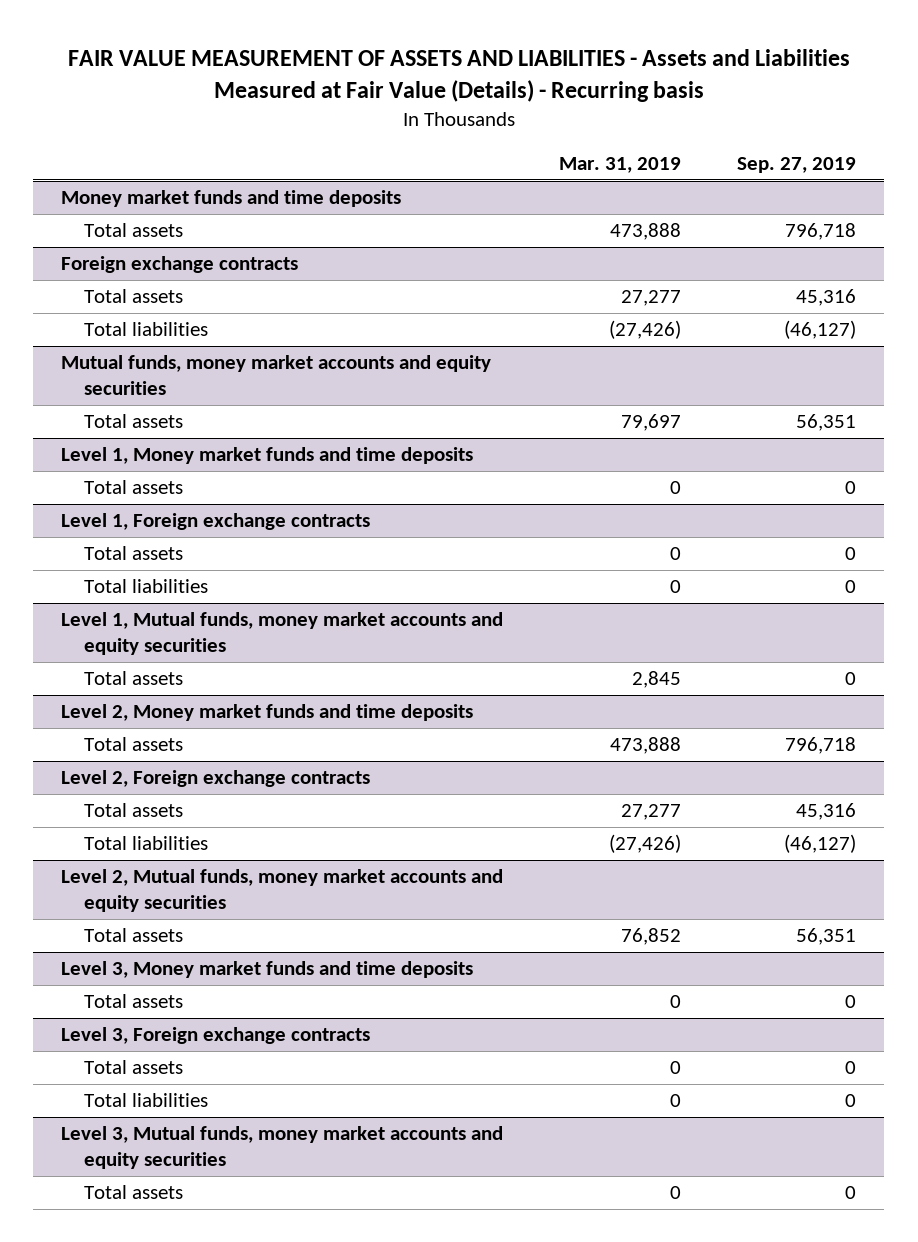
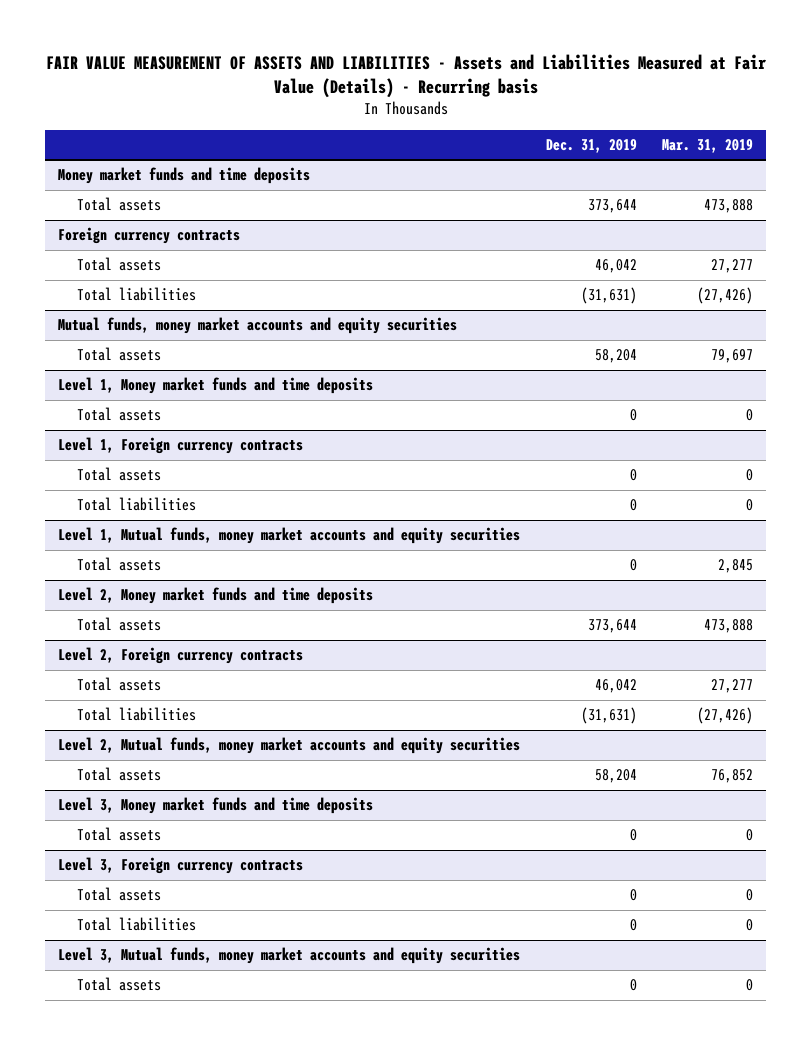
- | Mar. 31, 2019 | Sep. 27, 2019
+ | Dec. 31, 2019 | Mar. 31, 2019
- Foreign exchange contracts
+ Foreign currency contracts
- Level 1, Foreign exchange contracts
+ Level 1, Foreign currency contracts
- Level 2, Foreign exchange contracts
+ Level 2, Foreign currency contracts
- Level 3, Foreign exchange contracts
+ Level 3, Foreign currency contracts

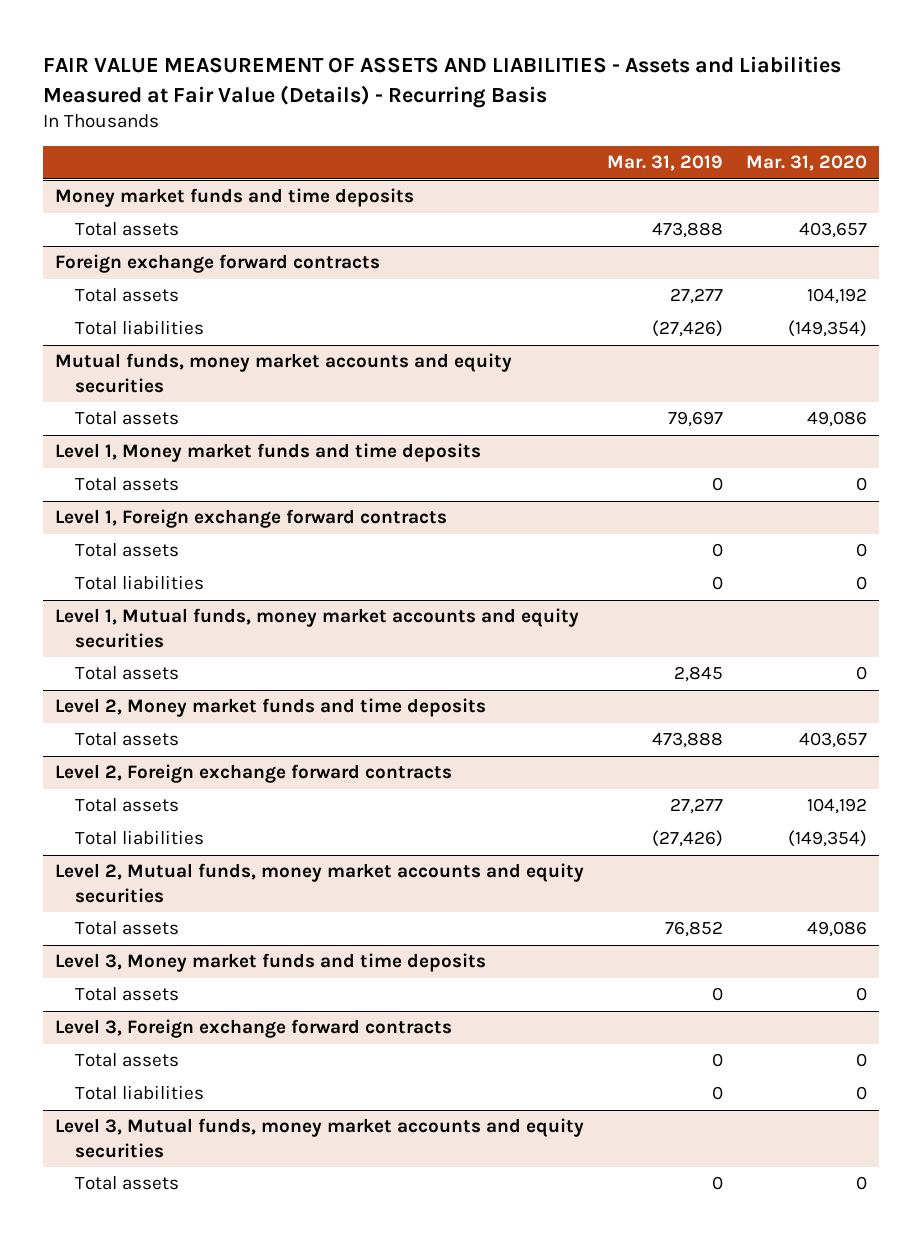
- FAIR VALUE MEASUREMENT OF ASSETS AND LIABILITIES - Assets and Liabilities Measured at Fair Value (Details) - Recurring basis
+ FAIR VALUE MEASUREMENT OF ASSETS AND LIABILITIES - Assets and Liabilities Measured at Fair Value (Details) - Recurring Basis
- | Dec. 31, 2019 | Mar. 31, 2019
+ | Mar. 31, 2019 | Mar. 31, 2020
- Foreign currency contracts
+ Foreign exchange forward contracts
- Level 1, Foreign currency contracts
+ Level 1, Foreign exchange forward contracts
- Level 2, Foreign currency contracts
+ Level 2, Foreign exchange forward contracts
- Level 3, Foreign currency contracts
+ Level 3, Foreign exchange forward contracts

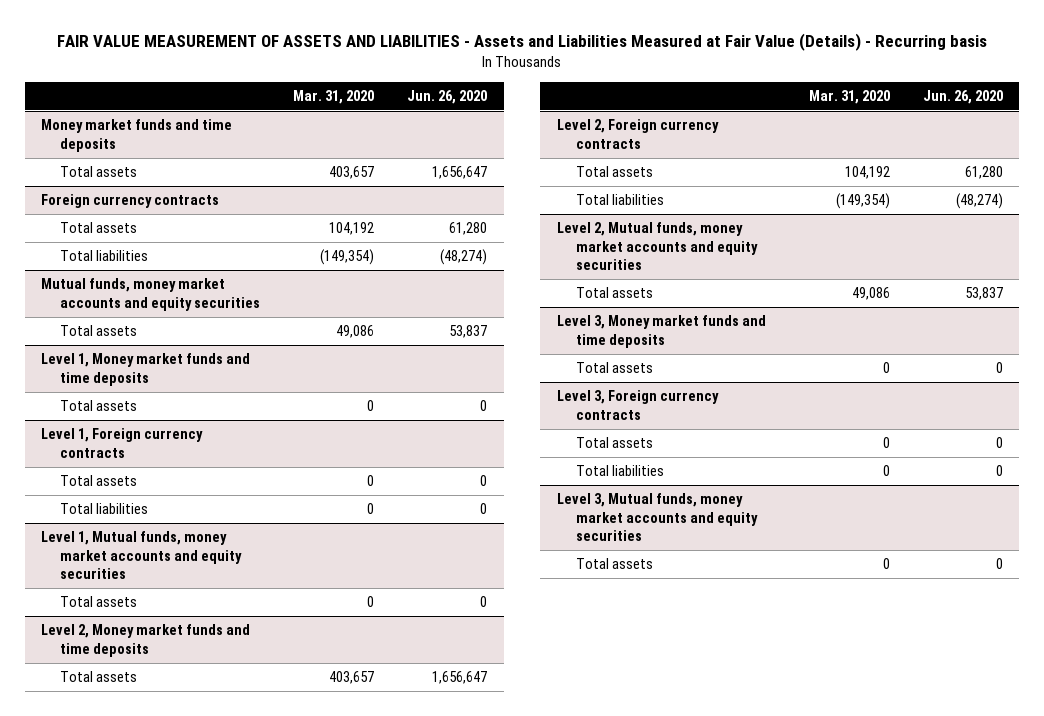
- FAIR VALUE MEASUREMENT OF ASSETS AND LIABILITIES - Assets and Liabilities Measured at Fair Value (Details) - Recurring Basis
+ FAIR VALUE MEASUREMENT OF ASSETS AND LIABILITIES - Assets and Liabilities Measured at Fair Value (Details) - Recurring basis
- | Mar. 31, 2019 | Mar. 31, 2020
+ | Mar. 31, 2020 | Jun. 26, 2020
- Foreign exchange forward contracts
+ Foreign currency contracts
- Level 1, Foreign exchange forward contracts
+ Level 1, Foreign currency contracts
- Level 2, Foreign exchange forward contracts
+ Level 2, Foreign currency contracts
- Level 3, Foreign exchange forward contracts
+ Level 3, Foreign currency contracts

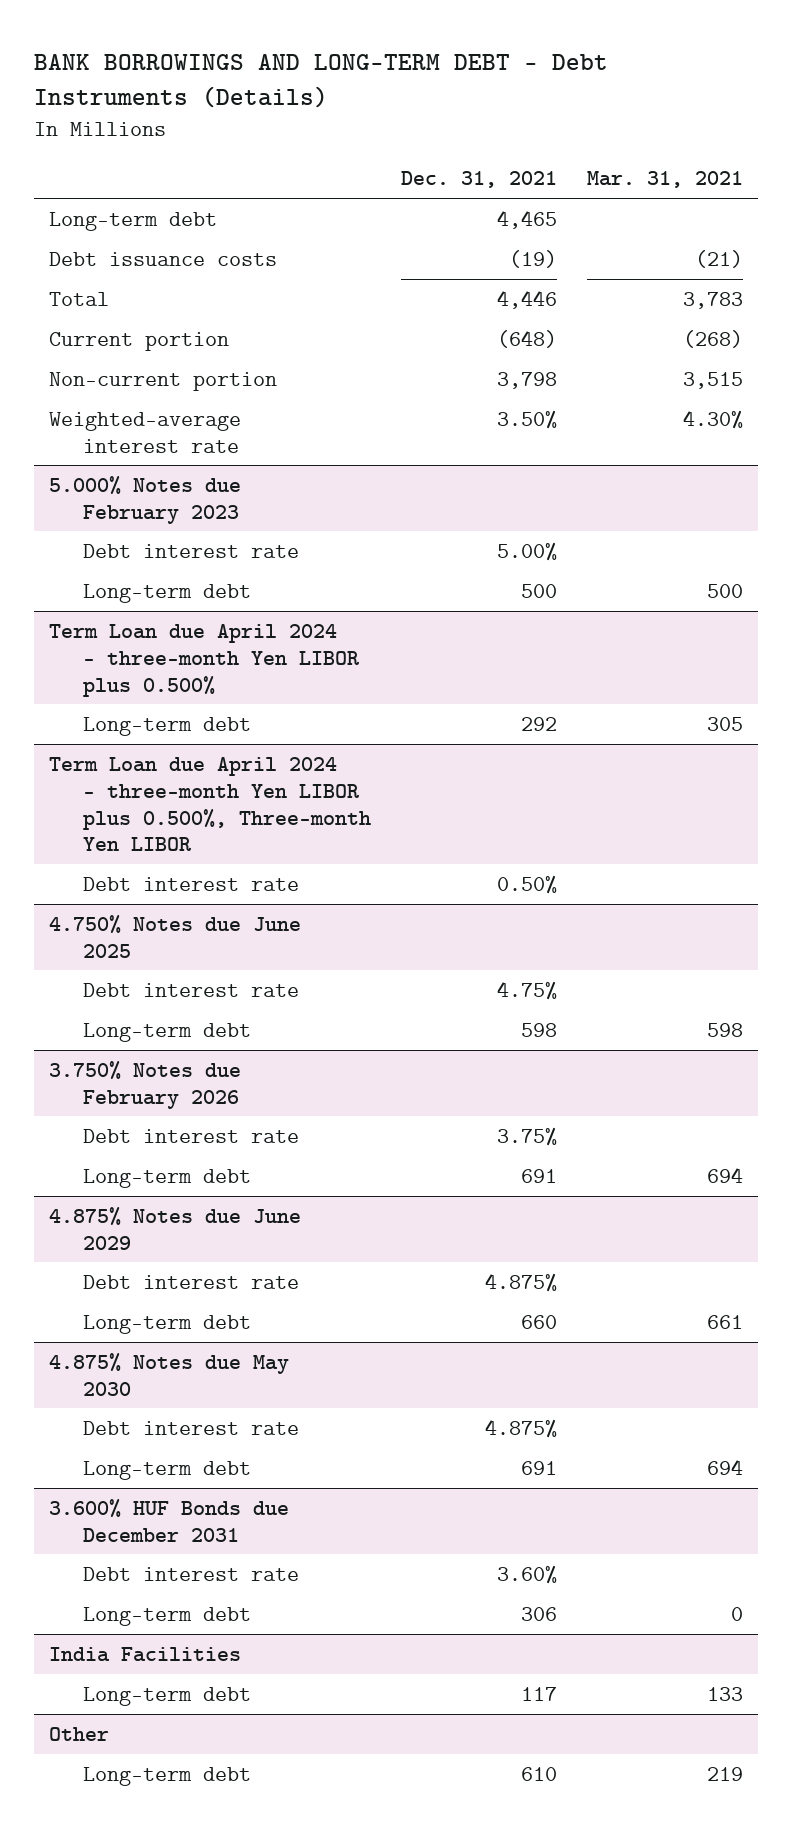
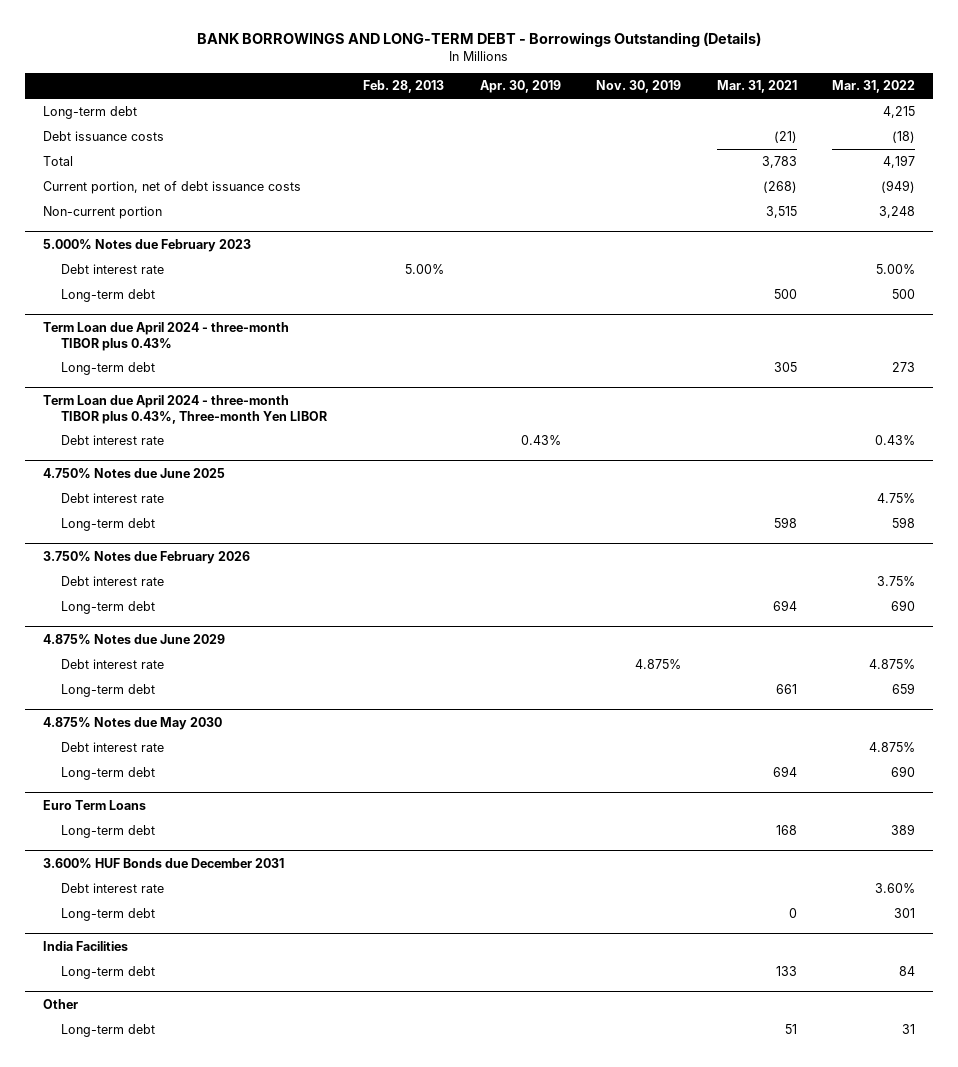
- BANK BORROWINGS AND LONG-TERM DEBT - Debt Instruments (Details)
+ BANK BORROWINGS AND LONG-TERM DEBT - Borrowings Outstanding (Details)
- | Dec. 31, 2021 | Mar. 31, 2021
+ | Feb. 28, 2013 | Apr. 30, 2019 | Nov. 30, 2019 | Mar. 31, 2021 | Mar. 31, 2022
- Current portion | (648) | (268)
+ Current portion, net of debt issuance costs | | | | (268) | (949)
- Weighted-average interest rate | 3.50% | 4.30%
- Term Loan due April 2024 - three-month Yen LIBOR plus 0.500%
+ Term Loan due April 2024 - three-month TIBOR plus 0.43%
- Term Loan due April 2024 - three-month Yen LIBOR plus 0.500%, Three-month Yen LIBOR
+ Term Loan due April 2024 - three-month TIBOR plus 0.43%, Three-month Yen LIBOR
+ Euro Term Loans
+ Long-term debt | | | | 168 | 389
@ Other
- Long-term debt | 610 | 219
+ Long-term debt | | | | 51 | 31

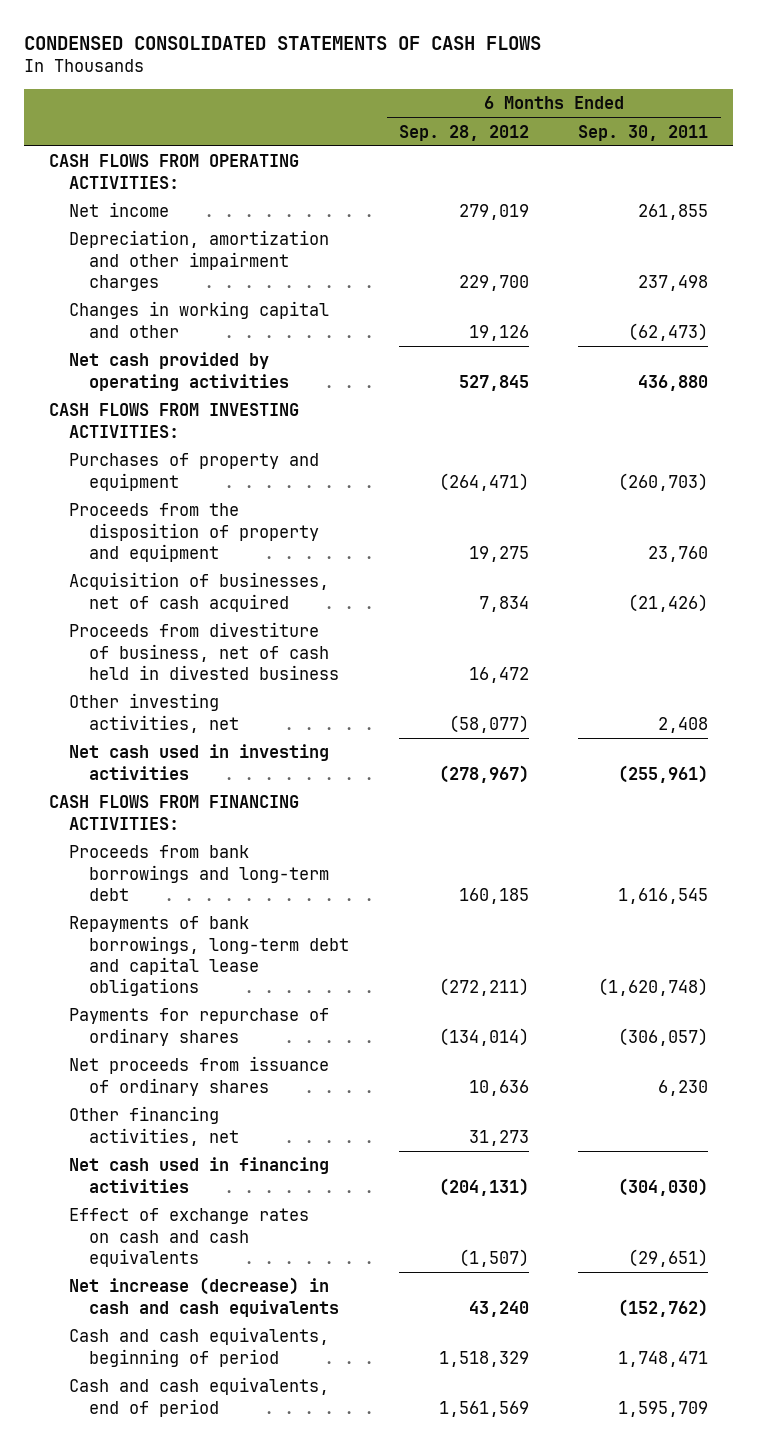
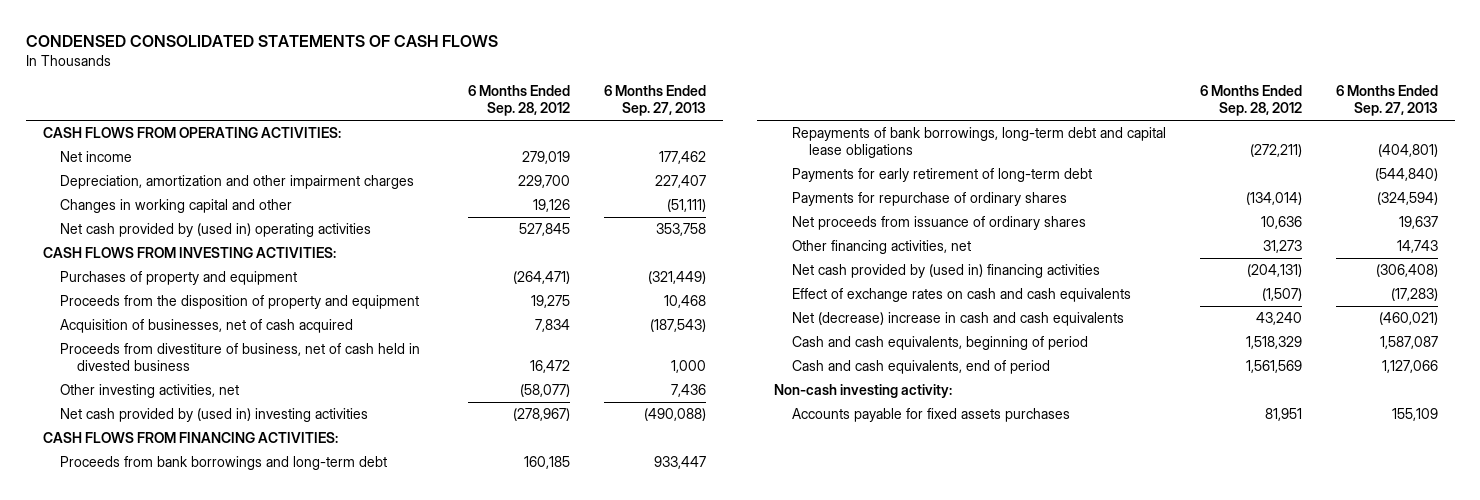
- | 6 Months Ended Sep. 28, 2012 | 6 Months Ended Sep. 30, 2011
+ | 6 Months Ended Sep. 28, 2012 | 6 Months Ended Sep. 27, 2013
- Net cash provided by operating activities | 527,845 | 436,880
+ Net cash provided by (used in) operating activities | 527,845 | 353,758
- Net cash used in investing activities | (278,967) | (255,961)
+ Net cash provided by (used in) investing activities | (278,967) | (490,088)
+ Payments for early retirement of long-term debt | | (544,840)
- Net cash used in financing activities | (204,131) | (304,030)
+ Net cash provided by (used in) financing activities | (204,131) | (306,408)
- Net increase (decrease) in cash and cash equivalents | 43,240 | (152,762)
+ Net (decrease) increase in cash and cash equivalents | 43,240 | (460,021)
+ Non-cash investing activity:
+ Accounts payable for fixed assets purchases | 81,951 | 155,109

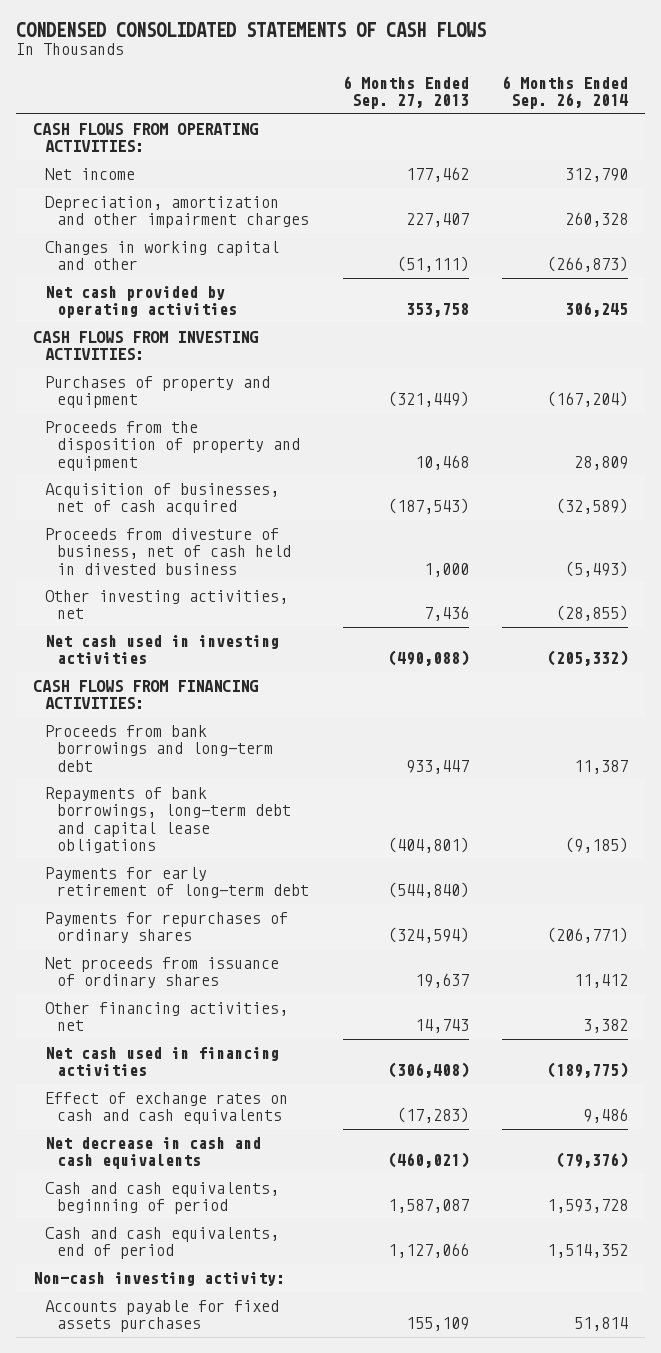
- | 6 Months Ended Sep. 28, 2012 | 6 Months Ended Sep. 27, 2013
+ | 6 Months Ended Sep. 27, 2013 | 6 Months Ended Sep. 26, 2014
- Net cash provided by (used in) operating activities | 527,845 | 353,758
+ Net cash provided by operating activities | 353,758 | 306,245
- Proceeds from divestiture of business, net of cash held in divested business | 16,472 | 1,000
+ Proceeds from divesture of business, net of cash held in divested business | 1,000 | (5,493)
- Net cash provided by (used in) investing activities | (278,967) | (490,088)
+ Net cash used in investing activities | (490,088) | (205,332)
- Payments for repurchase of ordinary shares | (134,014) | (324,594)
+ Payments for repurchases of ordinary shares | (324,594) | (206,771)
- Net cash provided by (used in) financing activities | (204,131) | (306,408)
+ Net cash used in financing activities | (306,408) | (189,775)
- Net (decrease) increase in cash and cash equivalents | 43,240 | (460,021)
+ Net decrease in cash and cash equivalents | (460,021) | (79,376)

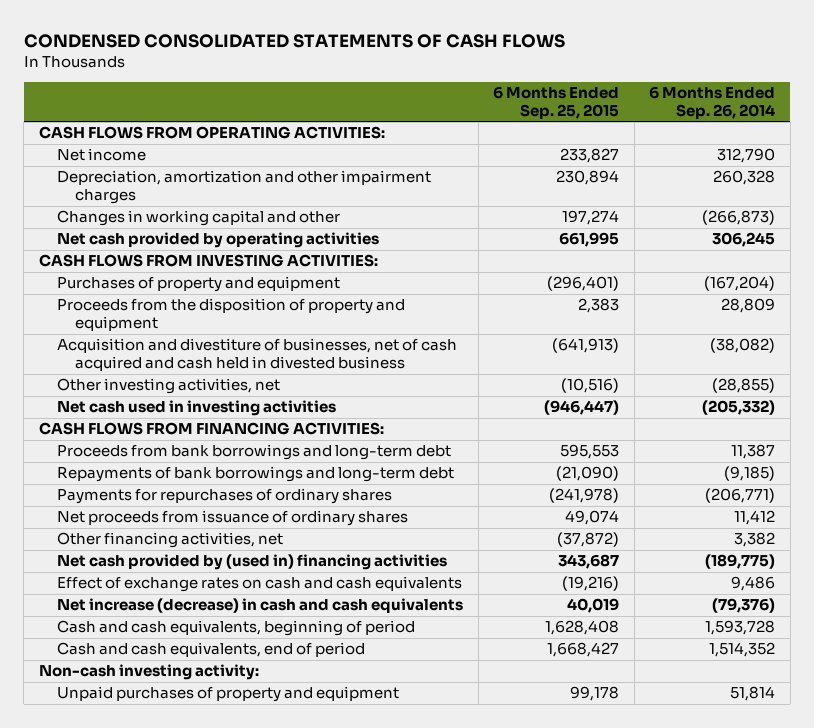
- | 6 Months Ended Sep. 27, 2013 | 6 Months Ended Sep. 26, 2014
+ | 6 Months Ended Sep. 25, 2015 | 6 Months Ended Sep. 26, 2014
- Acquisition of businesses, net of cash acquired | (187,543) | (32,589)
- Proceeds from divesture of business, net of cash held in divested business | 1,000 | (5,493)
+ Acquisition and divestiture of businesses, net of cash acquired and cash held in divested business | (641,913) | (38,082)
- Repayments of bank borrowings, long-term debt and capital lease obligations | (404,801) | (9,185)
- Payments for early retirement of long-term debt | (544,840) |
+ Repayments of bank borrowings and long-term debt | (21,090) | (9,185)
- Net cash used in financing activities | (306,408) | (189,775)
+ Net cash provided by (used in) financing activities | 343,687 | (189,775)
- Net decrease in cash and cash equivalents | (460,021) | (79,376)
+ Net increase (decrease) in cash and cash equivalents | 40,019 | (79,376)
- Accounts payable for fixed assets purchases | 155,109 | 51,814
+ Unpaid purchases of property and equipment | 99,178 | 51,814

